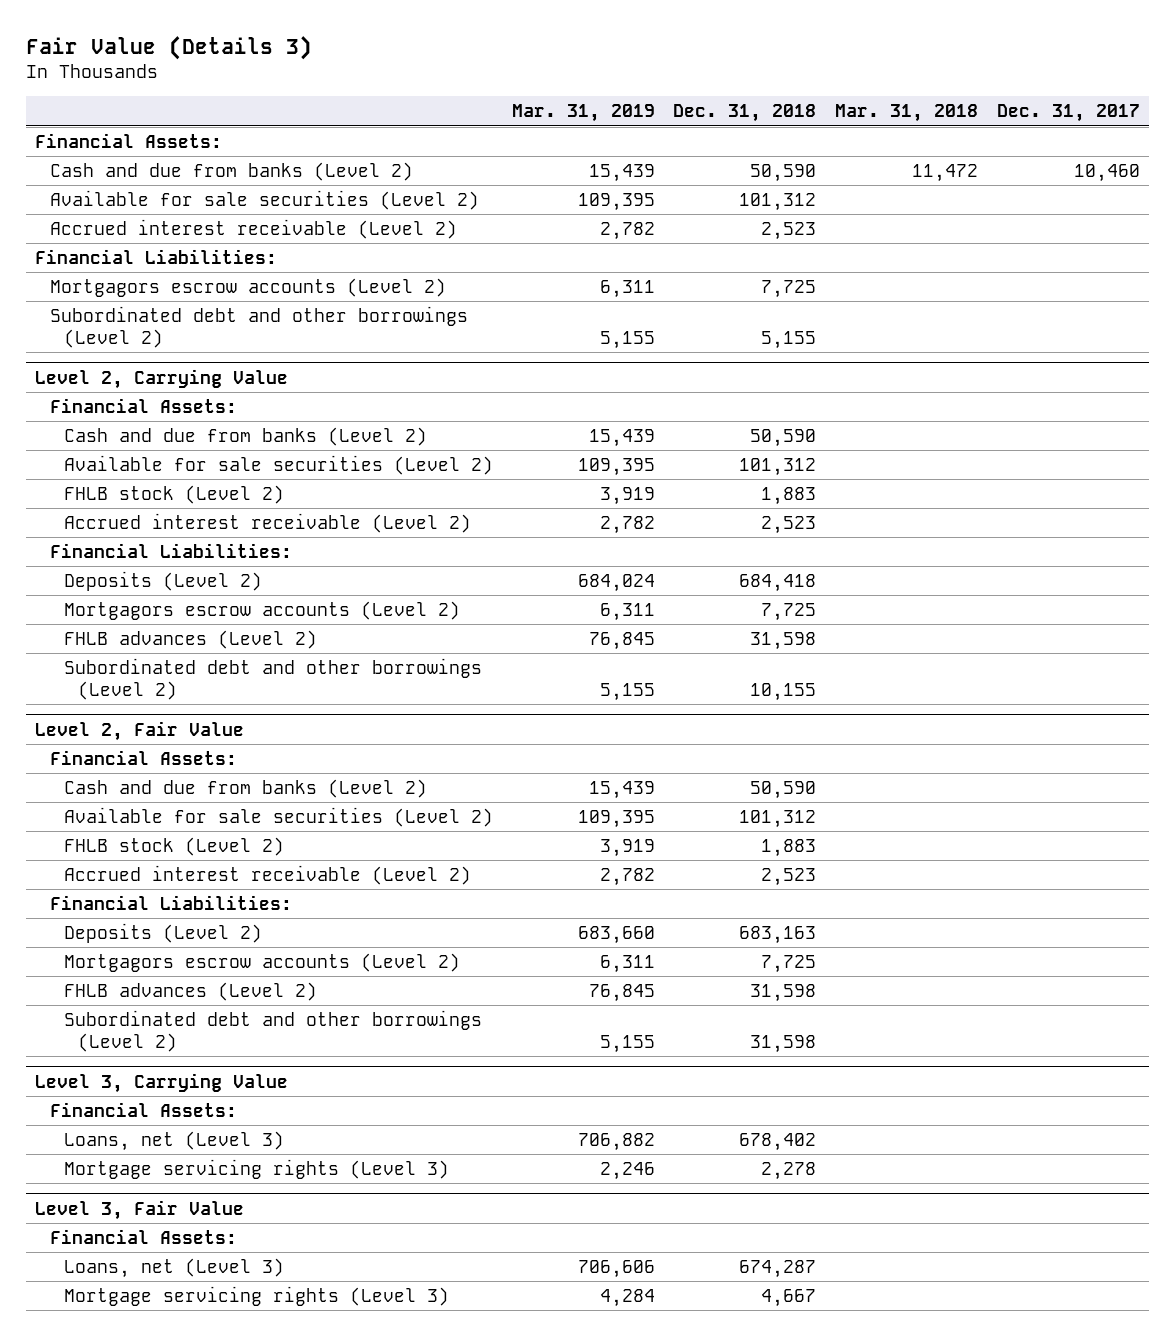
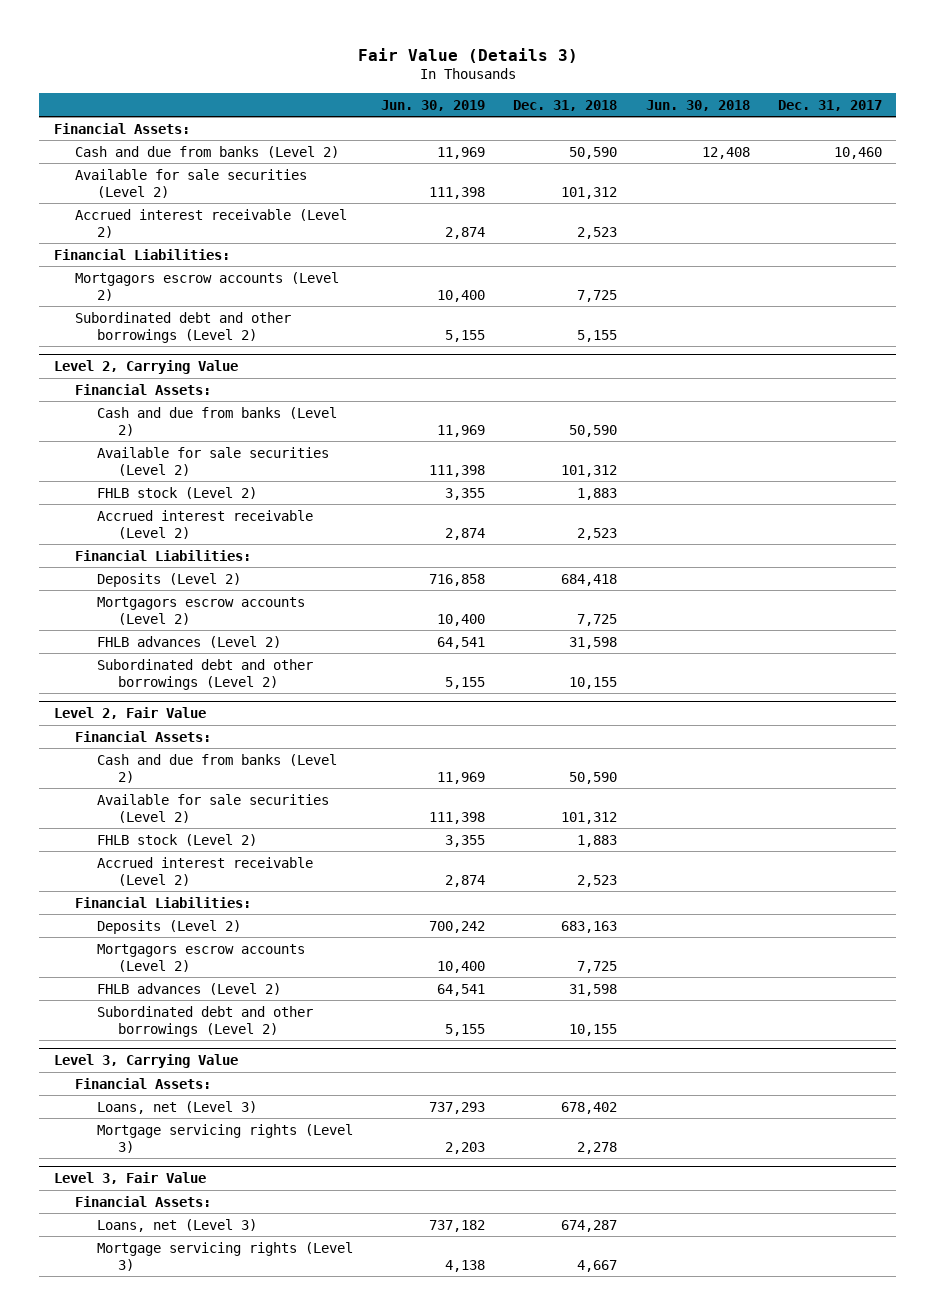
- | Mar. 31, 2019 | Dec. 31, 2018 | Mar. 31, 2018 | Dec. 31, 2017
+ | Jun. 30, 2019 | Dec. 31, 2018 | Jun. 30, 2018 | Dec. 31, 2017
@ Level 2, Fair Value
- Subordinated debt and other borrowings (Level 2) | 5,155 | 31,598 | |
+ Subordinated debt and other borrowings (Level 2) | 5,155 | 10,155 | |

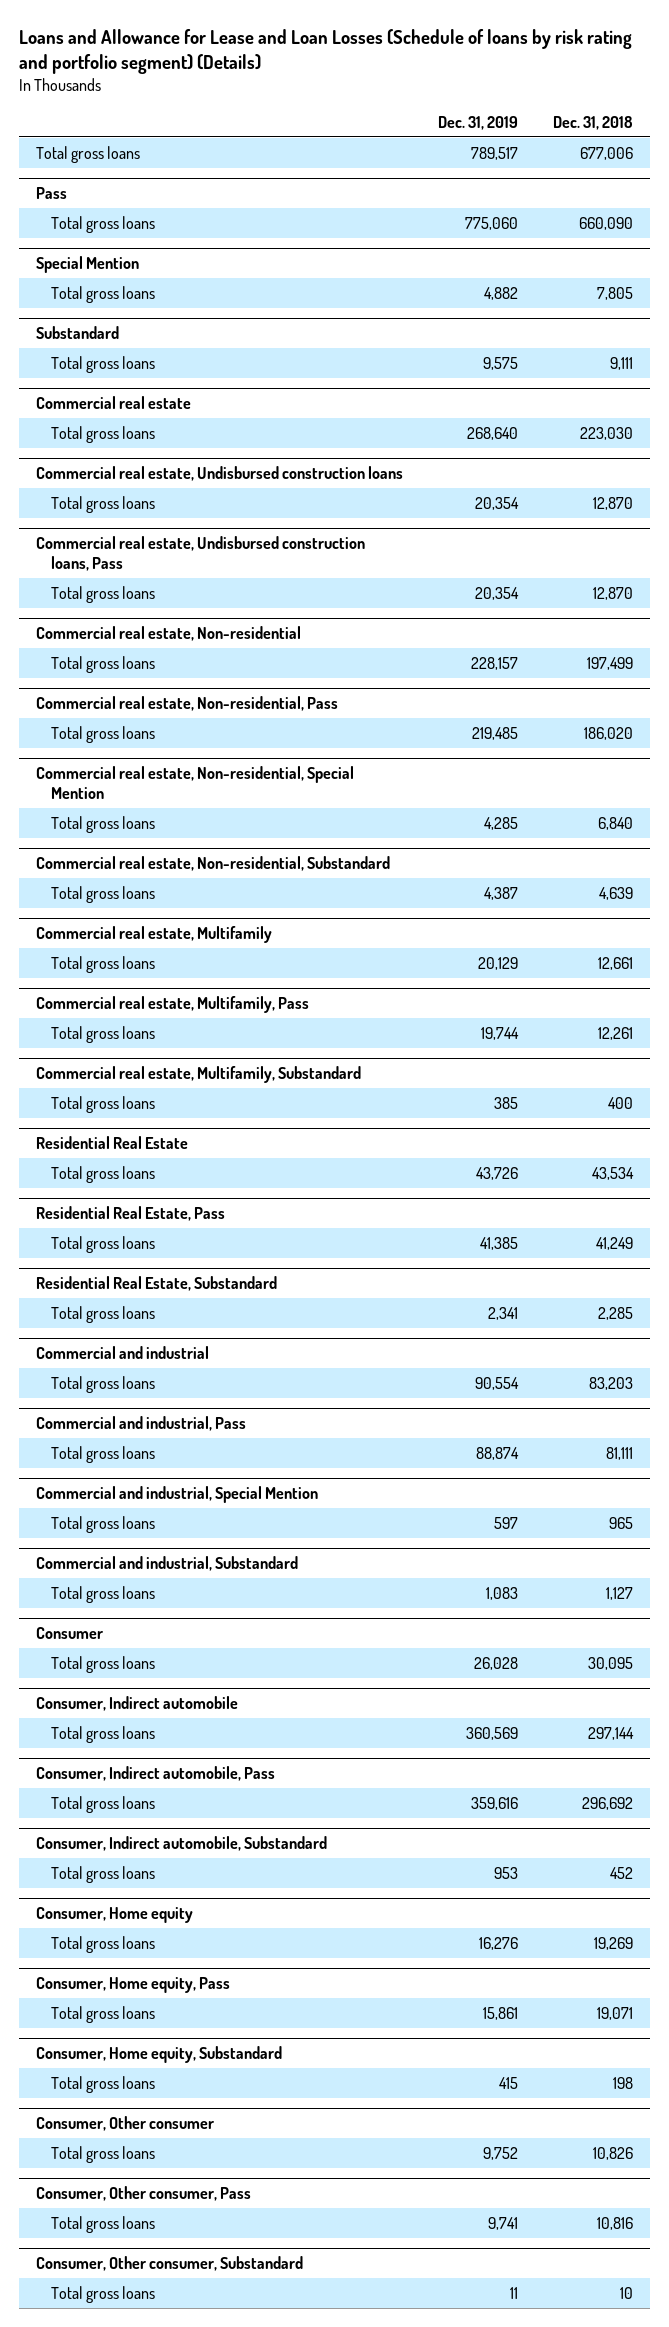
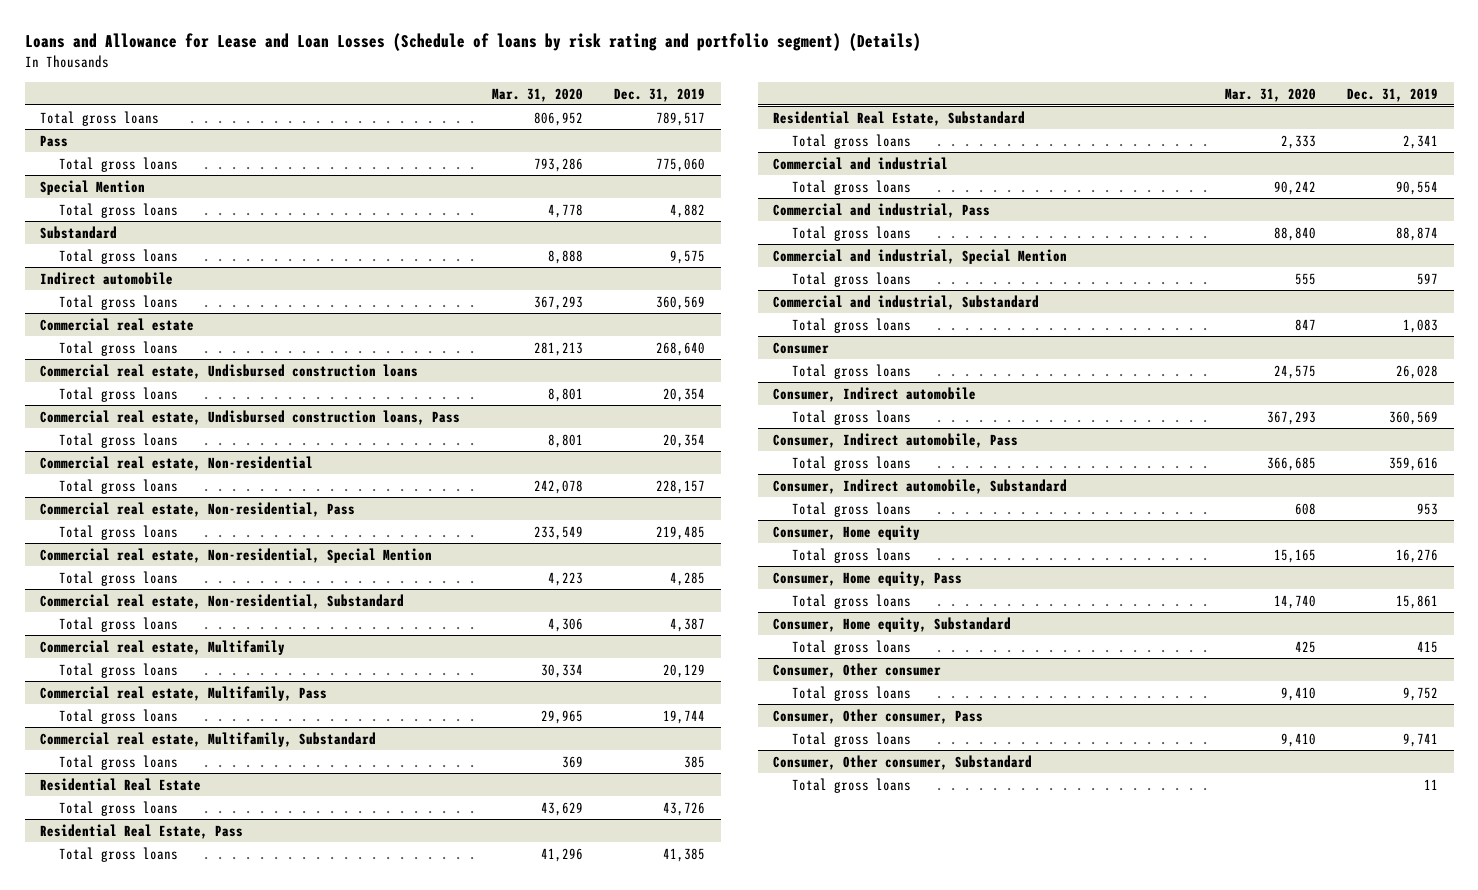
- | Dec. 31, 2019 | Dec. 31, 2018
+ | Mar. 31, 2020 | Dec. 31, 2019
+ Indirect automobile
+ Total gross loans | 367,293 | 360,569

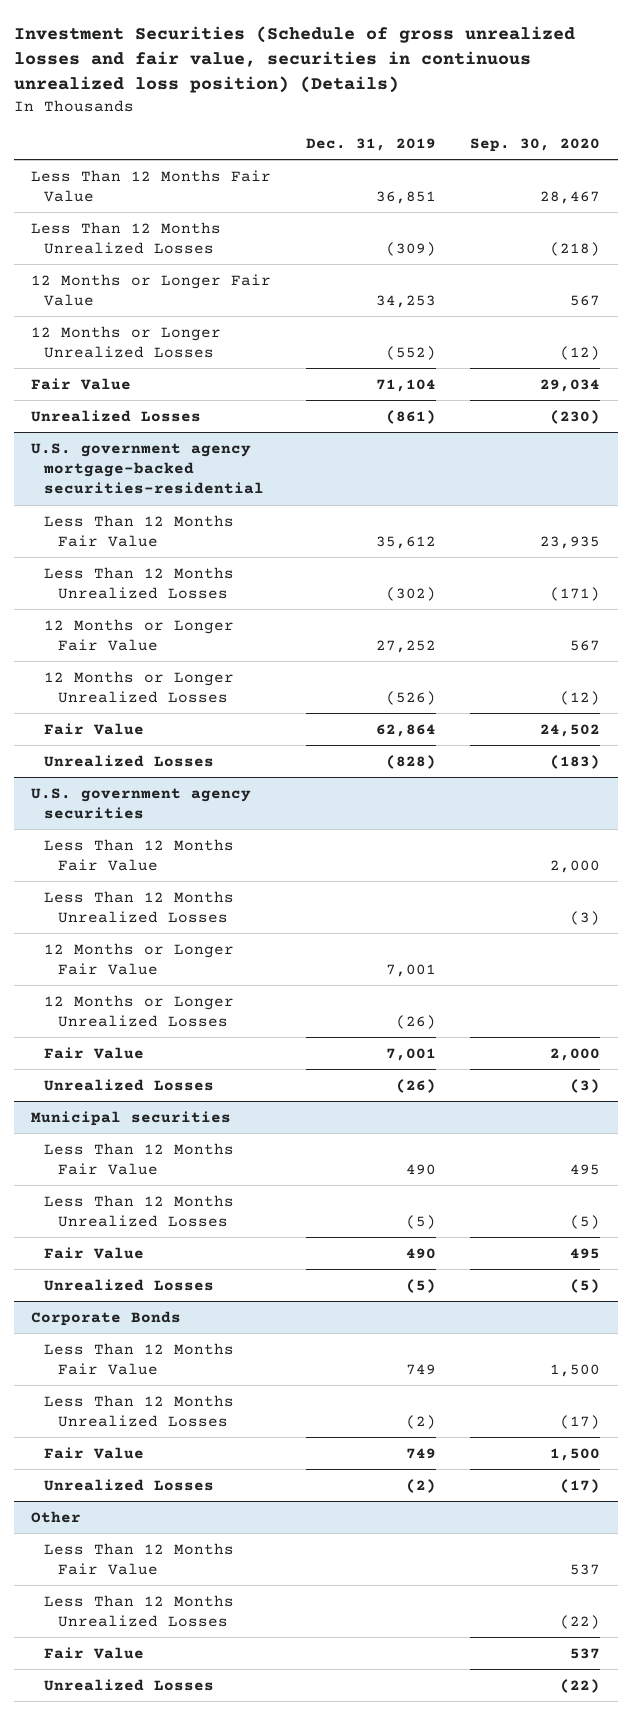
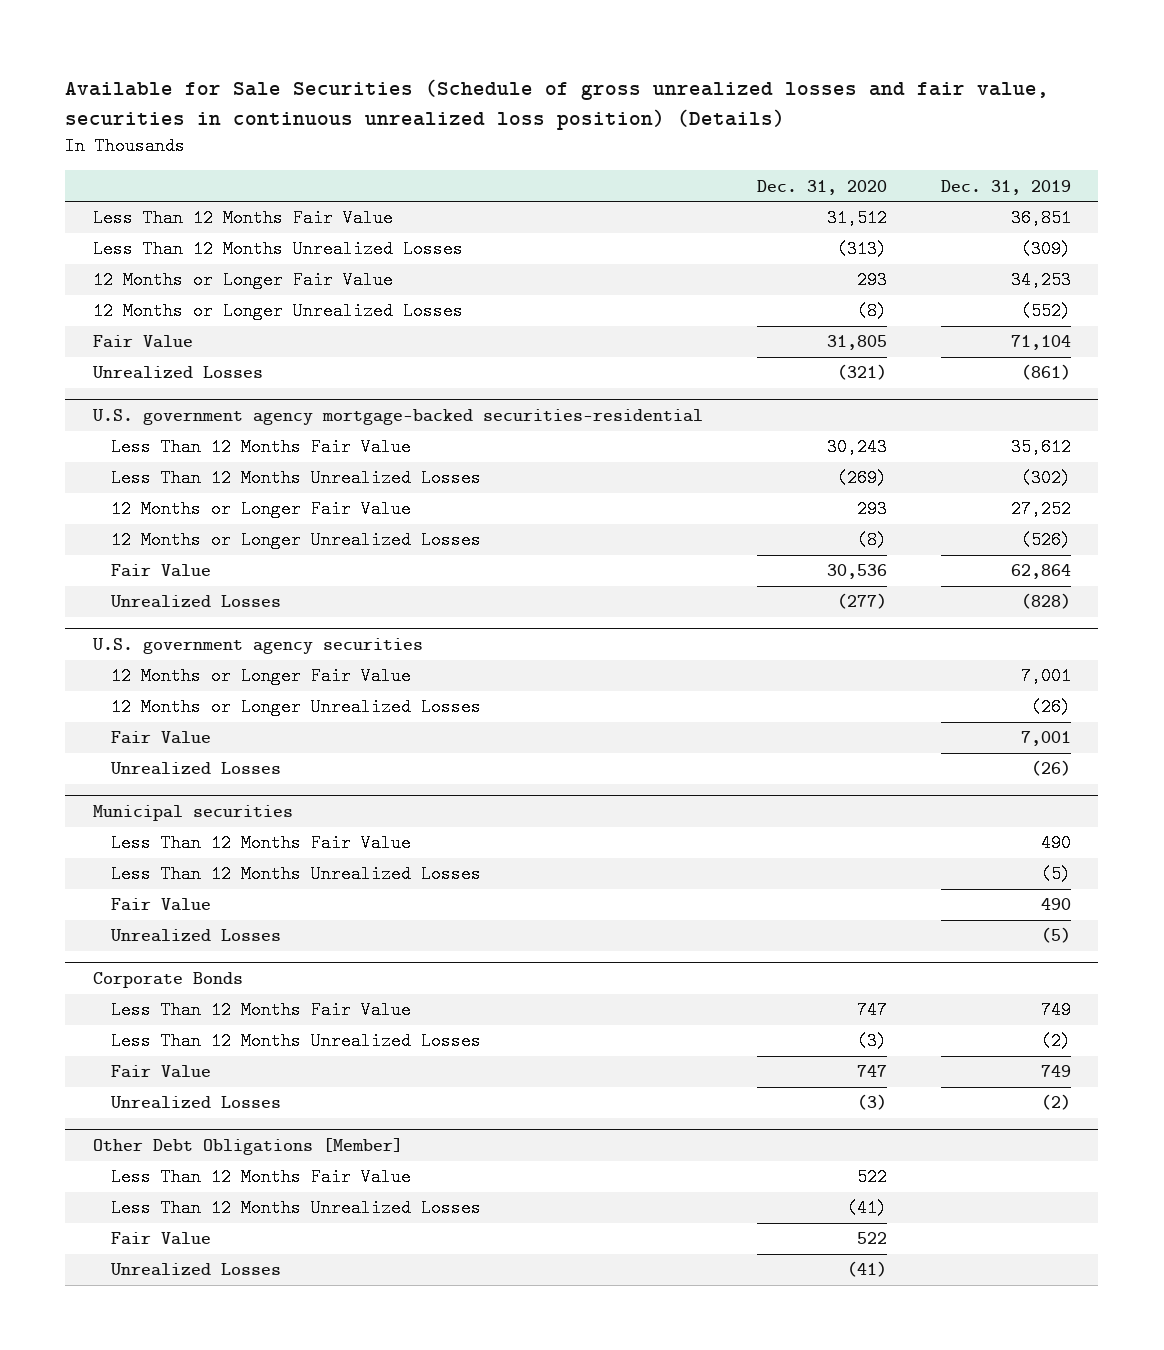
- Investment Securities (Schedule of gross unrealized losses and fair value, securities in continuous unrealized loss position) (Details)
+ Available for Sale Securities (Schedule of gross unrealized losses and fair value, securities in continuous unrealized loss position) (Details)
- | Dec. 31, 2019 | Sep. 30, 2020
+ | Dec. 31, 2020 | Dec. 31, 2019
@ U.S. government agency securities
- Less Than 12 Months Fair Value | | 2,000
- Less Than 12 Months Unrealized Losses | | (3)
- Other
+ Other Debt Obligations [Member]

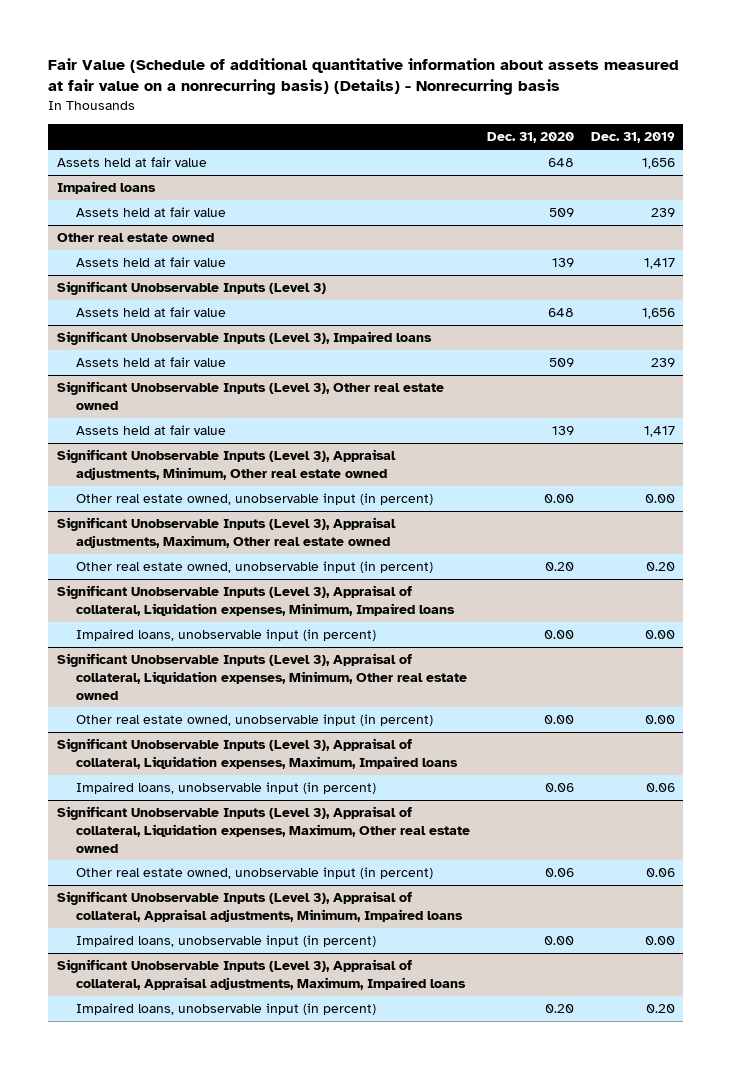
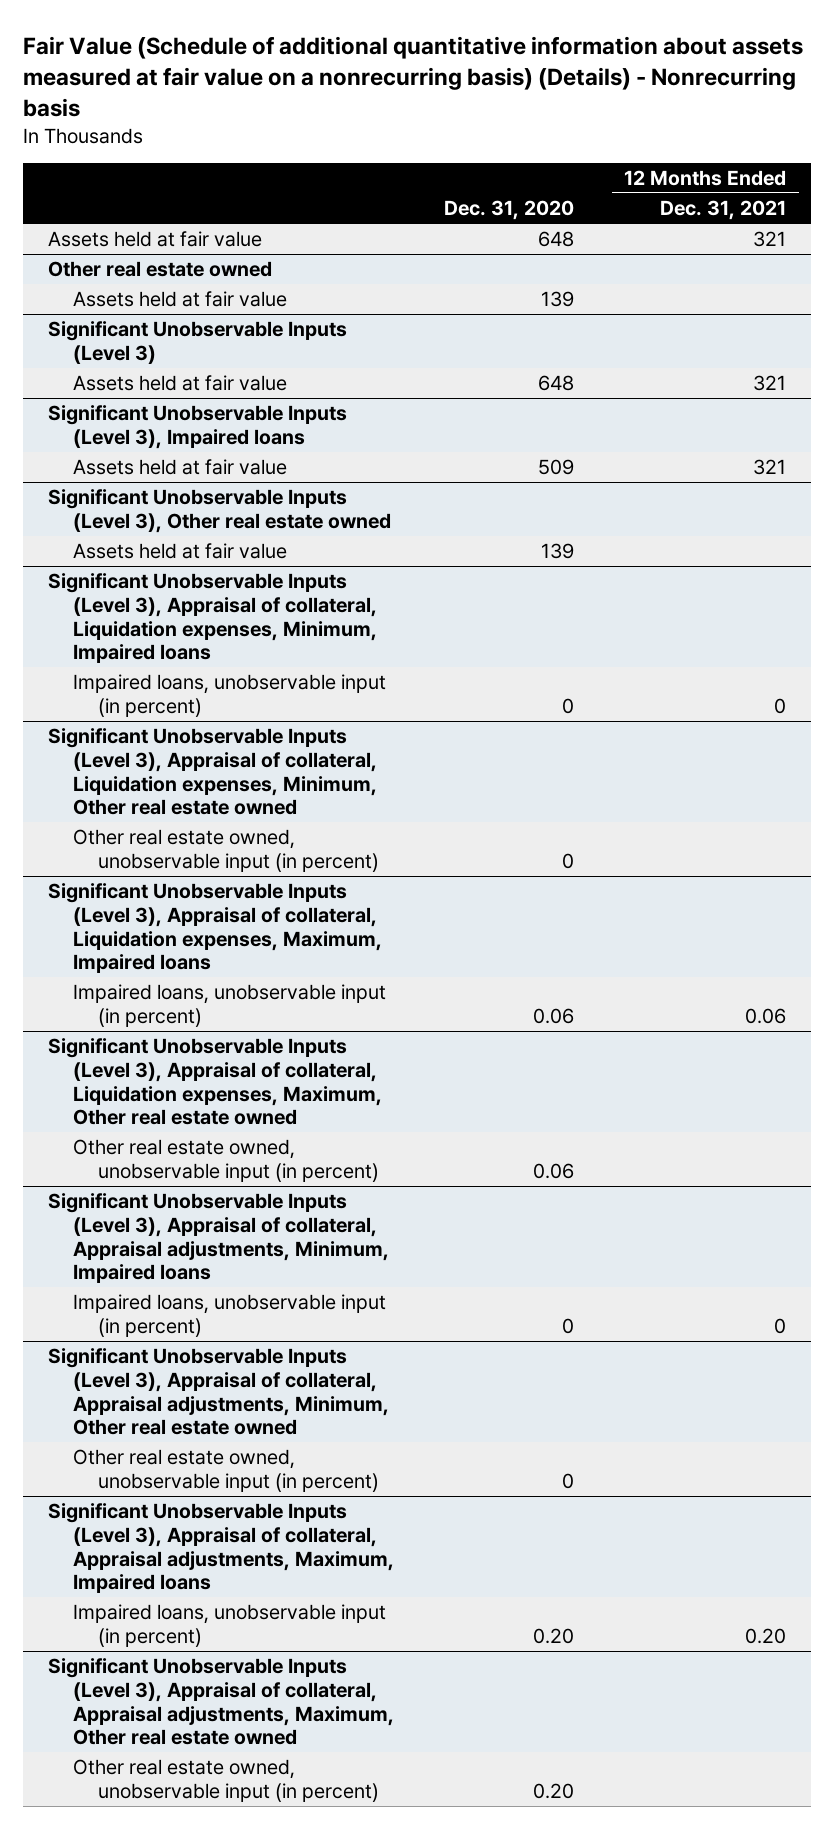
- | Dec. 31, 2020 | Dec. 31, 2019
+ | Dec. 31, 2020 | 12 Months Ended Dec. 31, 2021
- Impaired loans
- Assets held at fair value | 509 | 239
- Significant Unobservable Inputs (Level 3), Appraisal adjustments, Minimum, Other real estate owned
- Other real estate owned, unobservable input (in percent) | 0.00 | 0.00
- Significant Unobservable Inputs (Level 3), Appraisal adjustments, Maximum, Other real estate owned
- Other real estate owned, unobservable input (in percent) | 0.20 | 0.20
@ Significant Unobservable Inputs (Level 3), Appraisal of collateral, Liquidation expenses, Minimum, Impaired loans
- Impaired loans, unobservable input (in percent) | 0.00 | 0.00
+ Impaired loans, unobservable input (in percent) | 0 | 0
@ Significant Unobservable Inputs (Level 3), Appraisal of collateral, Liquidation expenses, Minimum, Other real estate owned
- Other real estate owned, unobservable input (in percent) | 0.00 | 0.00
+ Other real estate owned, unobservable input (in percent) | 0 |
@ Significant Unobservable Inputs (Level 3), Appraisal of collateral, Appraisal adjustments, Minimum, Impaired loans
- Impaired loans, unobservable input (in percent) | 0.00 | 0.00
+ Impaired loans, unobservable input (in percent) | 0 | 0
+ Significant Unobservable Inputs (Level 3), Appraisal of collateral, Appraisal adjustments, Minimum, Other real estate owned
+ Other real estate owned, unobservable input (in percent) | 0 |
+ Significant Unobservable Inputs (Level 3), Appraisal of collateral, Appraisal adjustments, Maximum, Other real estate owned
+ Other real estate owned, unobservable input (in percent) | 0.20 |

